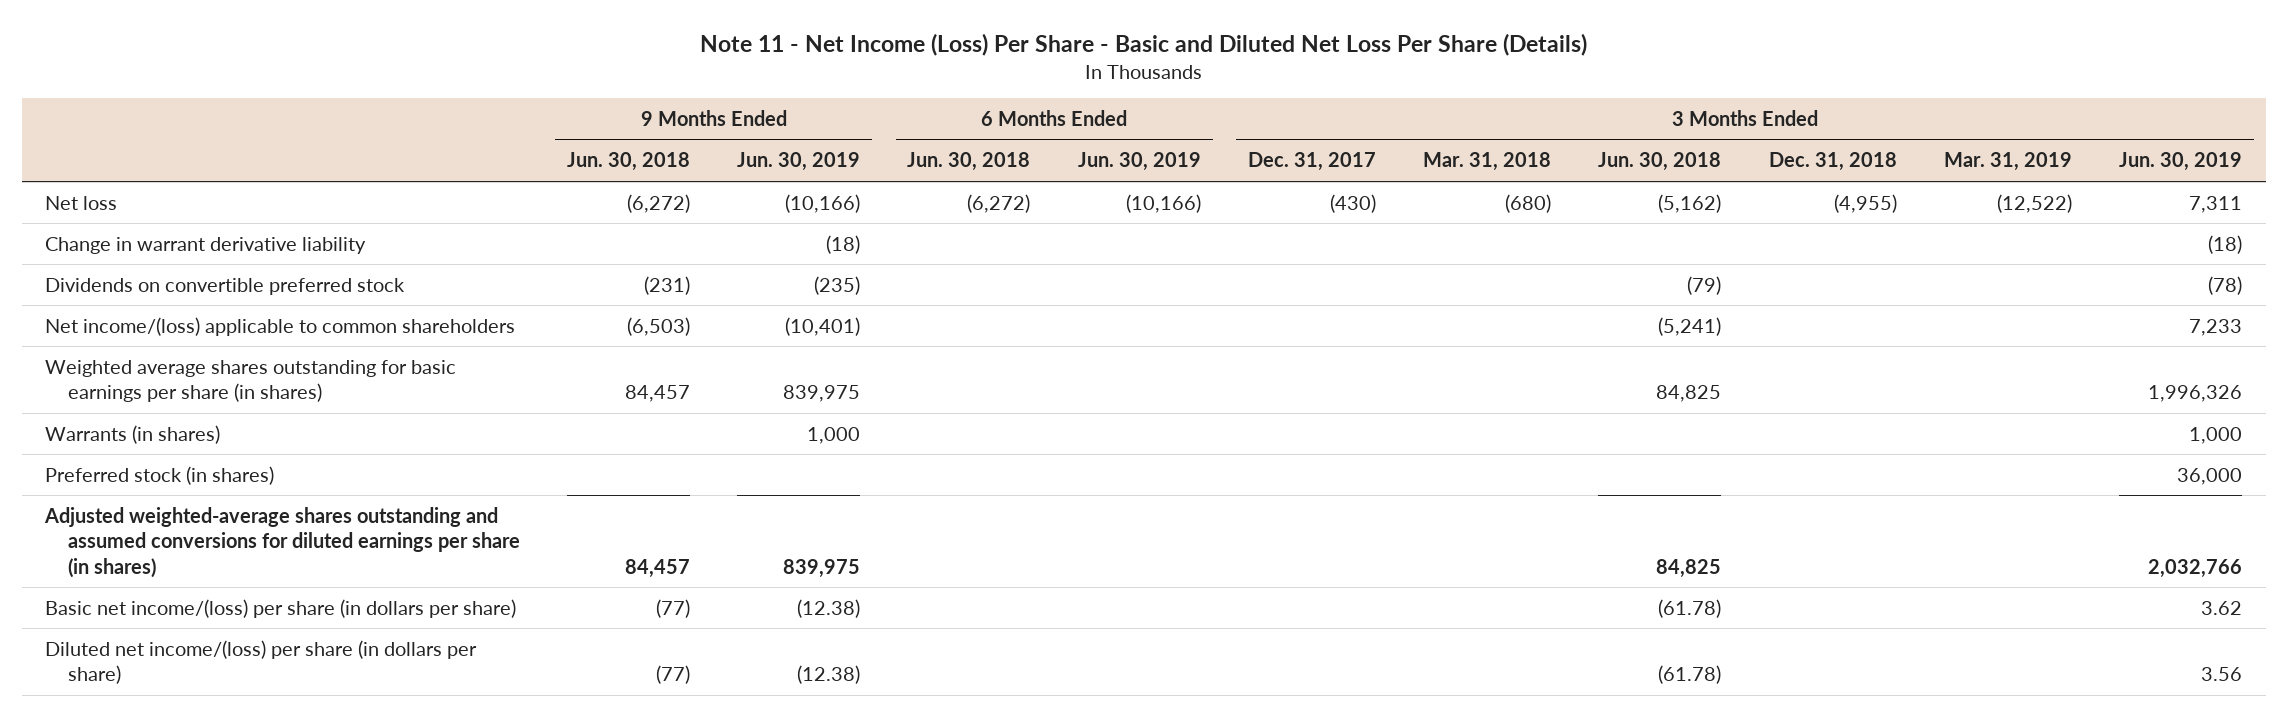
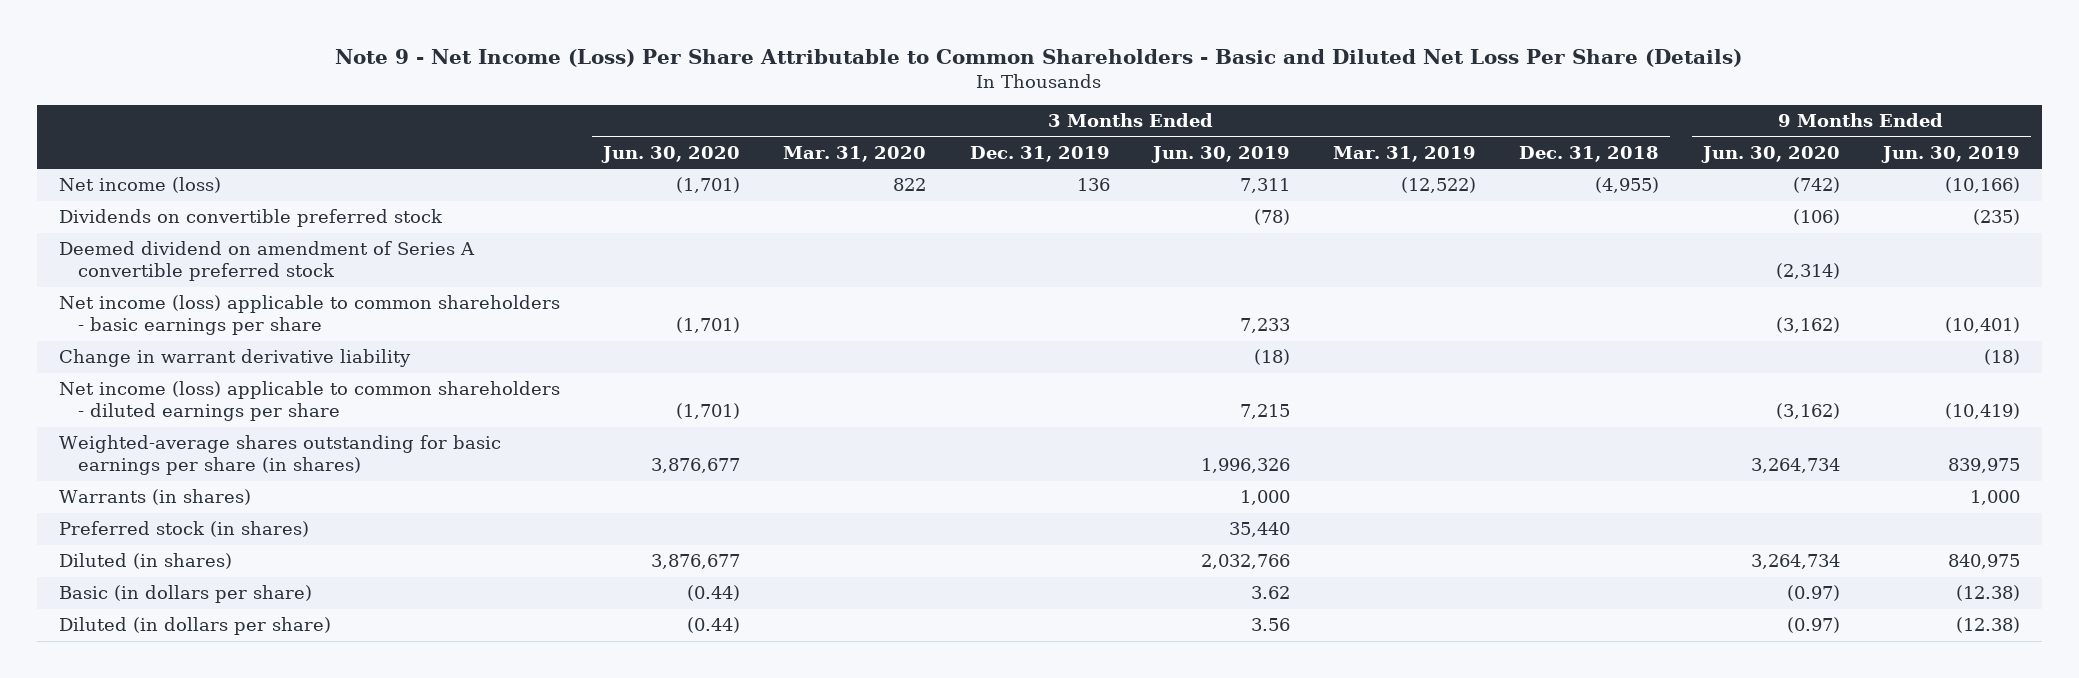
- Note 11 - Net Income (Loss) Per Share - Basic and Diluted Net Loss Per Share (Details)
+ Note 9 - Net Income (Loss) Per Share Attributable to Common Shareholders - Basic and Diluted Net Loss Per Share (Details)
- | 9 Months Ended Jun. 30, 2018 | 9 Months Ended Jun. 30, 2019 | 6 Months Ended Jun. 30, 2018 | 6 Months Ended Jun. 30, 2019 | 3 Months Ended Dec. 31, 2017 | 3 Months Ended Mar. 31, 2018 | 3 Months Ended Jun. 30, 2018 | 3 Months Ended Dec. 31, 2018 | 3 Months Ended Mar. 31, 2019 | 3 Months Ended Jun. 30, 2019
+ | 3 Months Ended Jun. 30, 2020 | 3 Months Ended Mar. 31, 2020 | 3 Months Ended Dec. 31, 2019 | 3 Months Ended Jun. 30, 2019 | 3 Months Ended Mar. 31, 2019 | 3 Months Ended Dec. 31, 2018 | 9 Months Ended Jun. 30, 2020 | 9 Months Ended Jun. 30, 2019
- Net loss | (6,272) | (10,166) | (6,272) | (10,166) | (430) | (680) | (5,162) | (4,955) | (12,522) | 7,311
+ Net income (loss) | (1,701) | 822 | 136 | 7,311 | (12,522) | (4,955) | (742) | (10,166)
- Net income/(loss) applicable to common shareholders | (6,503) | (10,401) | | | | | (5,241) | | | 7,233
- Weighted average shares outstanding for basic earnings per share (in shares) | 84,457 | 839,975 | | | | | 84,825 | | | 1,996,326
+ Deemed dividend on amendment of Series A convertible preferred stock | | | | | | | (2,314) |
+ Net income (loss) applicable to common shareholders - basic earnings per share | (1,701) | | | 7,233 | | | (3,162) | (10,401)
moved down: Change in warrant derivative liability | | | | (18) | | | | (18)
+ Net income (loss) applicable to common shareholders - diluted earnings per share | (1,701) | | | 7,215 | | | (3,162) | (10,419)
+ Weighted-average shares outstanding for basic earnings per share (in shares) | 3,876,677 | | | 1,996,326 | | | 3,264,734 | 839,975
- Preferred stock (in shares) | | | | | | | | | | 36,000
- Adjusted weighted-average shares outstanding and assumed conversions for diluted earnings per share (in shares) | 84,457 | 839,975 | | | | | 84,825 | | | 2,032,766
- Basic net income/(loss) per share (in dollars per share) | (77) | (12.38) | | | | | (61.78) | | | 3.62
- Diluted net income/(loss) per share (in dollars per share) | (77) | (12.38) | | | | | (61.78) | | | 3.56
+ Preferred stock (in shares) | | | | 35,440 | | | |
+ Diluted (in shares) | 3,876,677 | | | 2,032,766 | | | 3,264,734 | 840,975
+ Basic (in dollars per share) | (0.44) | | | 3.62 | | | (0.97) | (12.38)
+ Diluted (in dollars per share) | (0.44) | | | 3.56 | | | (0.97) | (12.38)

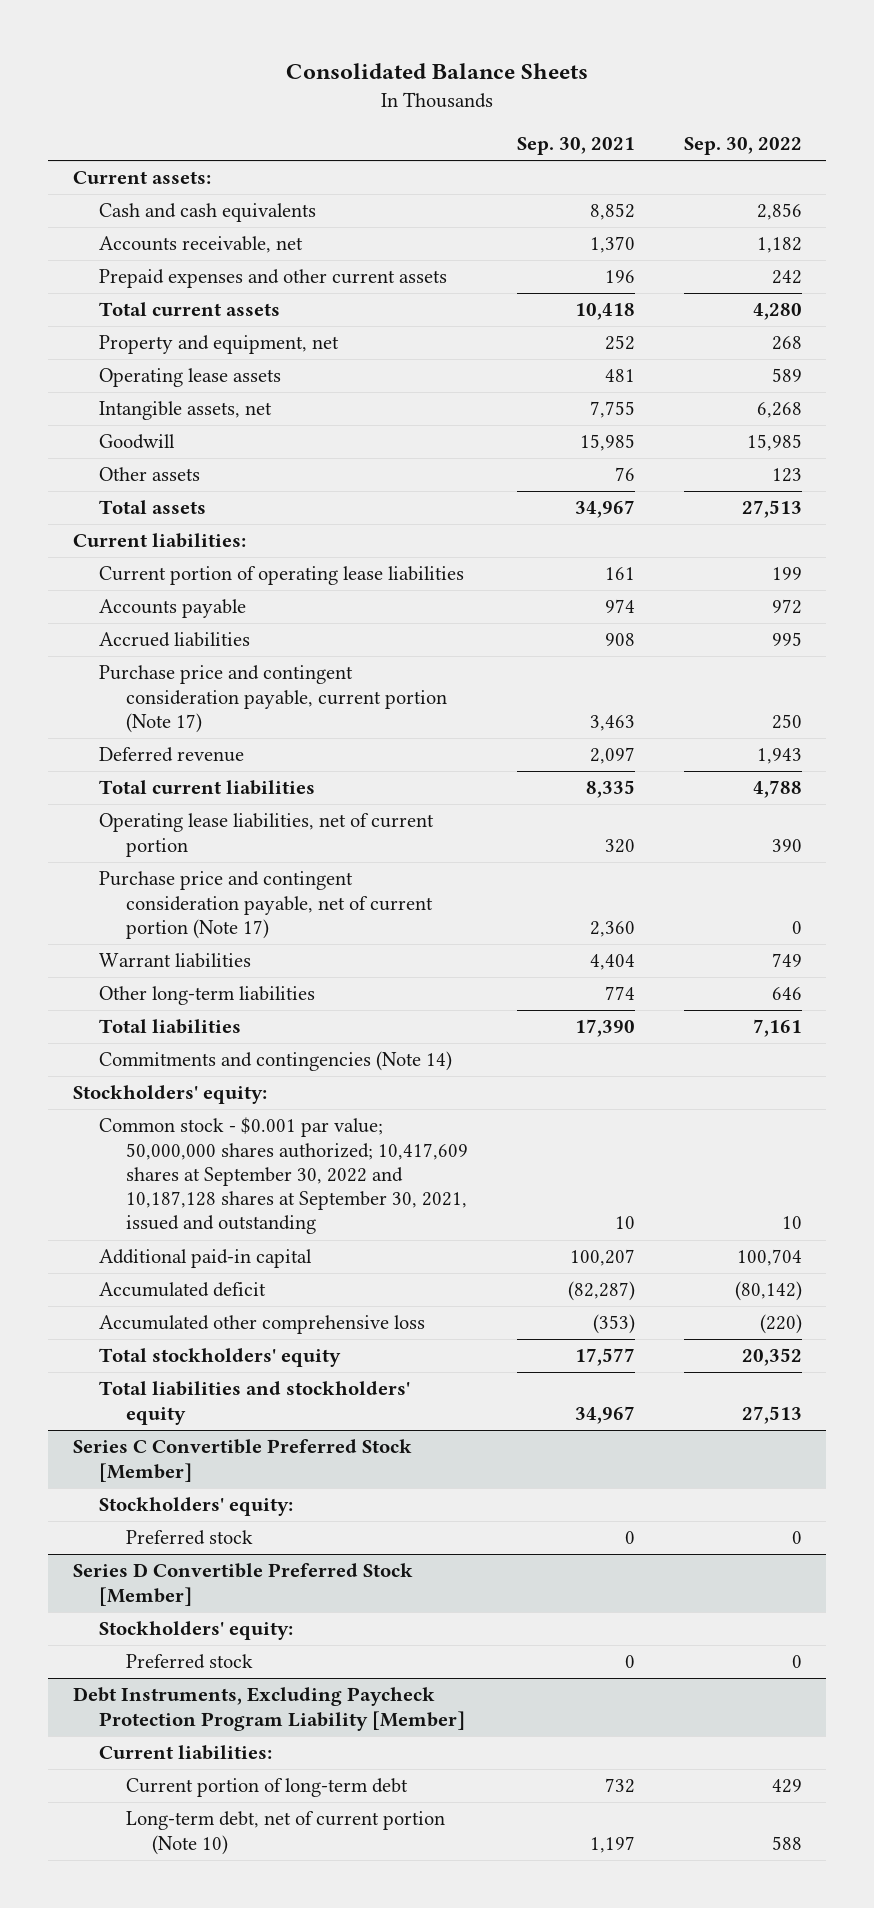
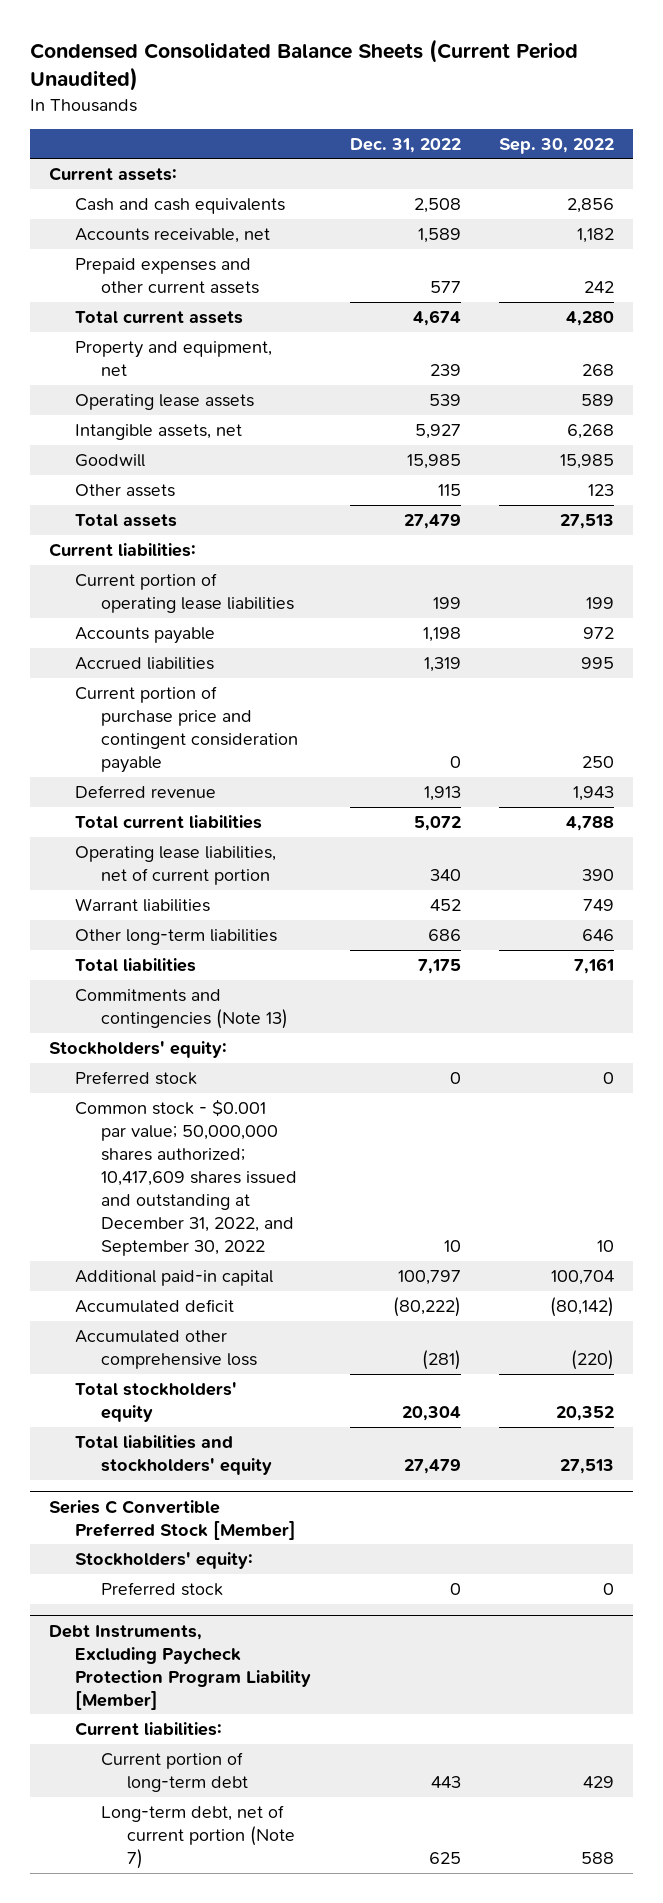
- Consolidated Balance Sheets
+ Condensed Consolidated Balance Sheets (Current Period Unaudited)
- | Sep. 30, 2021 | Sep. 30, 2022
+ | Dec. 31, 2022 | Sep. 30, 2022
- Purchase price and contingent consideration payable, current portion (Note 17) | 3,463 | 250
+ Current portion of purchase price and contingent consideration payable | 0 | 250
- Purchase price and contingent consideration payable, net of current portion (Note 17) | 2,360 | 0
- Commitments and contingencies (Note 14)
+ Commitments and contingencies (Note 13)
- Common stock - $0.001 par value; 50,000,000 shares authorized; 10,417,609 shares at September 30, 2022 and 10,187,128 shares at September 30, 2021, issued and outstanding | 10 | 10
+ Preferred stock | 0 | 0
+ Common stock - $0.001 par value; 50,000,000 shares authorized; 10,417,609 shares issued and outstanding at December 31, 2022, and September 30, 2022 | 10 | 10
- Series D Convertible Preferred Stock [Member]
- Stockholders' equity:
- Preferred stock | 0 | 0
@ Debt Instruments, Excluding Paycheck Protection Program Liability [Member]
- Long-term debt, net of current portion (Note 10) | 1,197 | 588
+ Long-term debt, net of current portion (Note 7) | 625 | 588

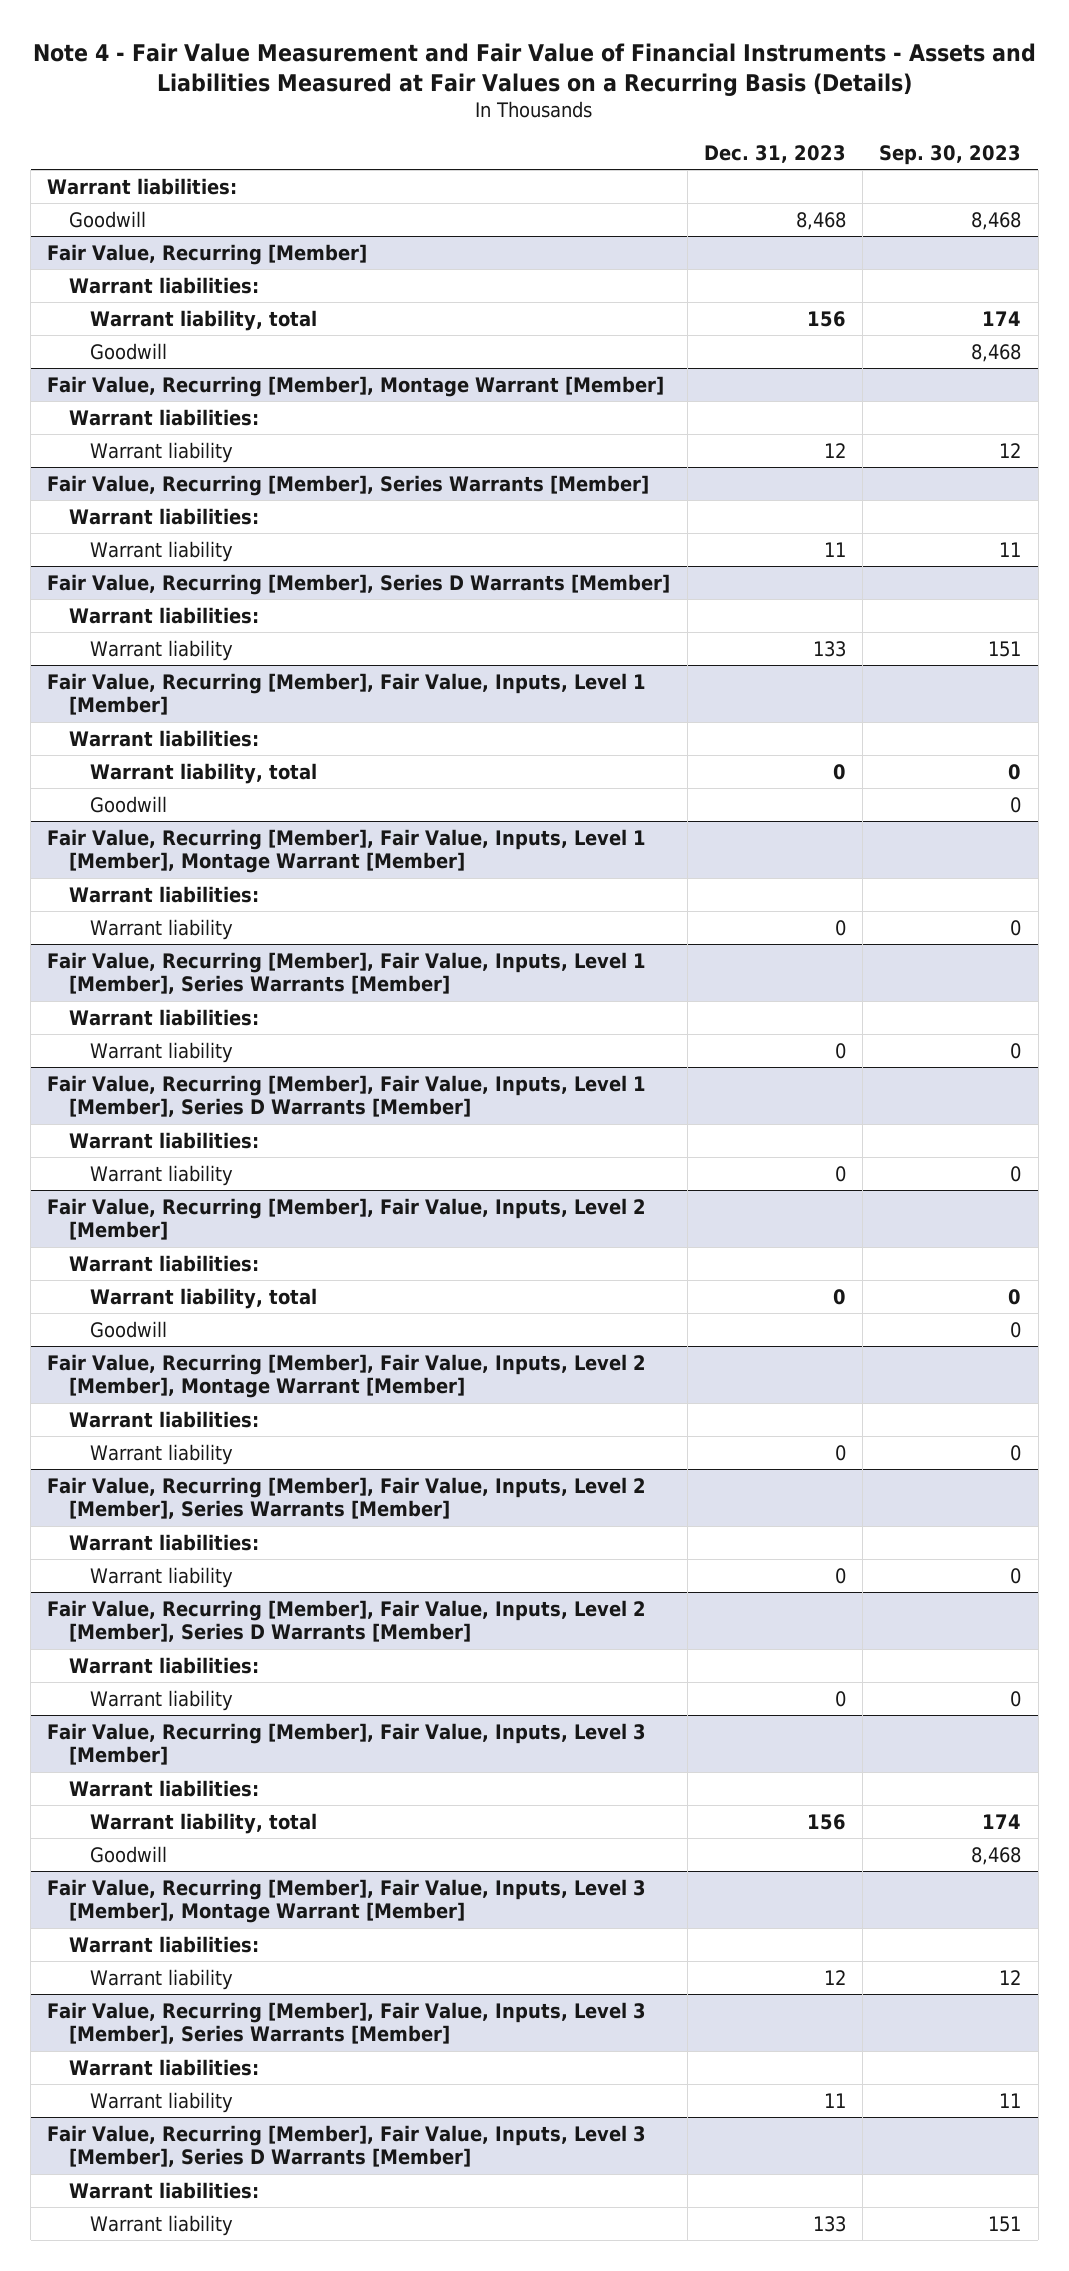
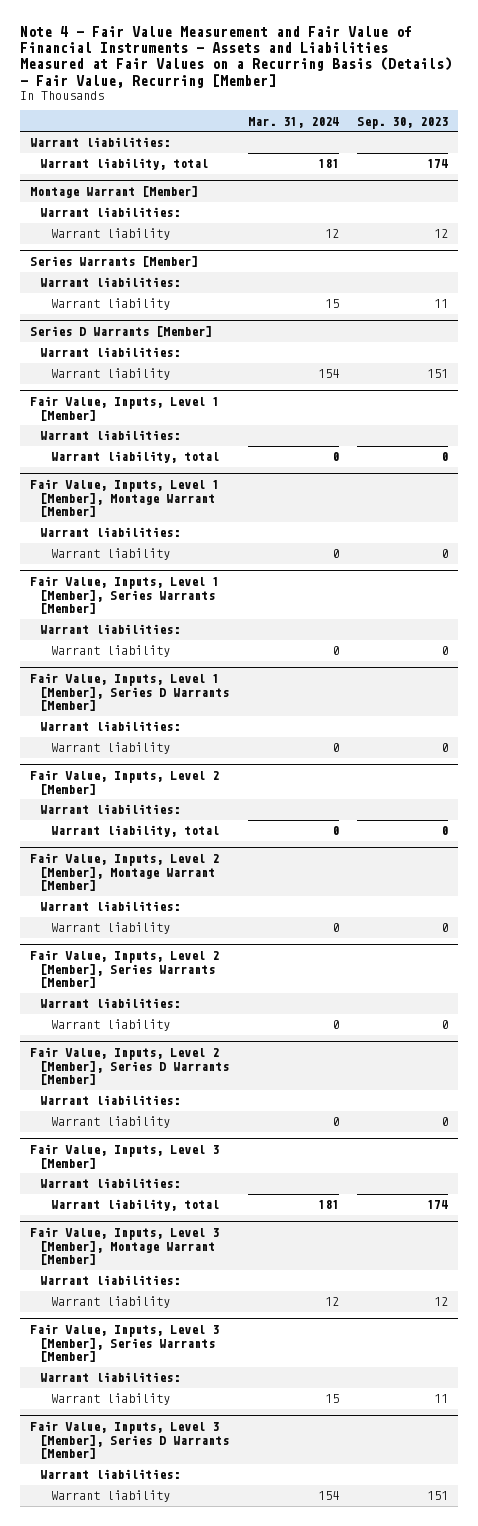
- Note 4 - Fair Value Measurement and Fair Value of Financial Instruments - Assets and Liabilities Measured at Fair Values on a Recurring Basis (Details)
+ Note 4 - Fair Value Measurement and Fair Value of Financial Instruments - Assets and Liabilities Measured at Fair Values on a Recurring Basis (Details) - Fair Value, Recurring [Member]
- | Dec. 31, 2023 | Sep. 30, 2023
+ | Mar. 31, 2024 | Sep. 30, 2023
- Goodwill | 8,468 | 8,468
- Fair Value, Recurring [Member]
- Warrant liabilities:
- Goodwill | | 8,468
- Fair Value, Recurring [Member], Montage Warrant [Member]
+ Montage Warrant [Member]
- Fair Value, Recurring [Member], Series Warrants [Member]
+ Series Warrants [Member]
- Fair Value, Recurring [Member], Series D Warrants [Member]
+ Series D Warrants [Member]
- Fair Value, Recurring [Member], Fair Value, Inputs, Level 1 [Member]
+ Fair Value, Inputs, Level 1 [Member]
- Goodwill | | 0
- Fair Value, Recurring [Member], Fair Value, Inputs, Level 1 [Member], Montage Warrant [Member]
+ Fair Value, Inputs, Level 1 [Member], Montage Warrant [Member]
- Fair Value, Recurring [Member], Fair Value, Inputs, Level 1 [Member], Series Warrants [Member]
+ Fair Value, Inputs, Level 1 [Member], Series Warrants [Member]
- Fair Value, Recurring [Member], Fair Value, Inputs, Level 1 [Member], Series D Warrants [Member]
+ Fair Value, Inputs, Level 1 [Member], Series D Warrants [Member]
- Fair Value, Recurring [Member], Fair Value, Inputs, Level 2 [Member]
+ Fair Value, Inputs, Level 2 [Member]
- Goodwill | | 0
- Fair Value, Recurring [Member], Fair Value, Inputs, Level 2 [Member], Montage Warrant [Member]
+ Fair Value, Inputs, Level 2 [Member], Montage Warrant [Member]
- Fair Value, Recurring [Member], Fair Value, Inputs, Level 2 [Member], Series Warrants [Member]
+ Fair Value, Inputs, Level 2 [Member], Series Warrants [Member]
- Fair Value, Recurring [Member], Fair Value, Inputs, Level 2 [Member], Series D Warrants [Member]
+ Fair Value, Inputs, Level 2 [Member], Series D Warrants [Member]
- Fair Value, Recurring [Member], Fair Value, Inputs, Level 3 [Member]
+ Fair Value, Inputs, Level 3 [Member]
- Goodwill | | 8,468
- Fair Value, Recurring [Member], Fair Value, Inputs, Level 3 [Member], Montage Warrant [Member]
+ Fair Value, Inputs, Level 3 [Member], Montage Warrant [Member]
- Fair Value, Recurring [Member], Fair Value, Inputs, Level 3 [Member], Series Warrants [Member]
+ Fair Value, Inputs, Level 3 [Member], Series Warrants [Member]
- Fair Value, Recurring [Member], Fair Value, Inputs, Level 3 [Member], Series D Warrants [Member]
+ Fair Value, Inputs, Level 3 [Member], Series D Warrants [Member]

